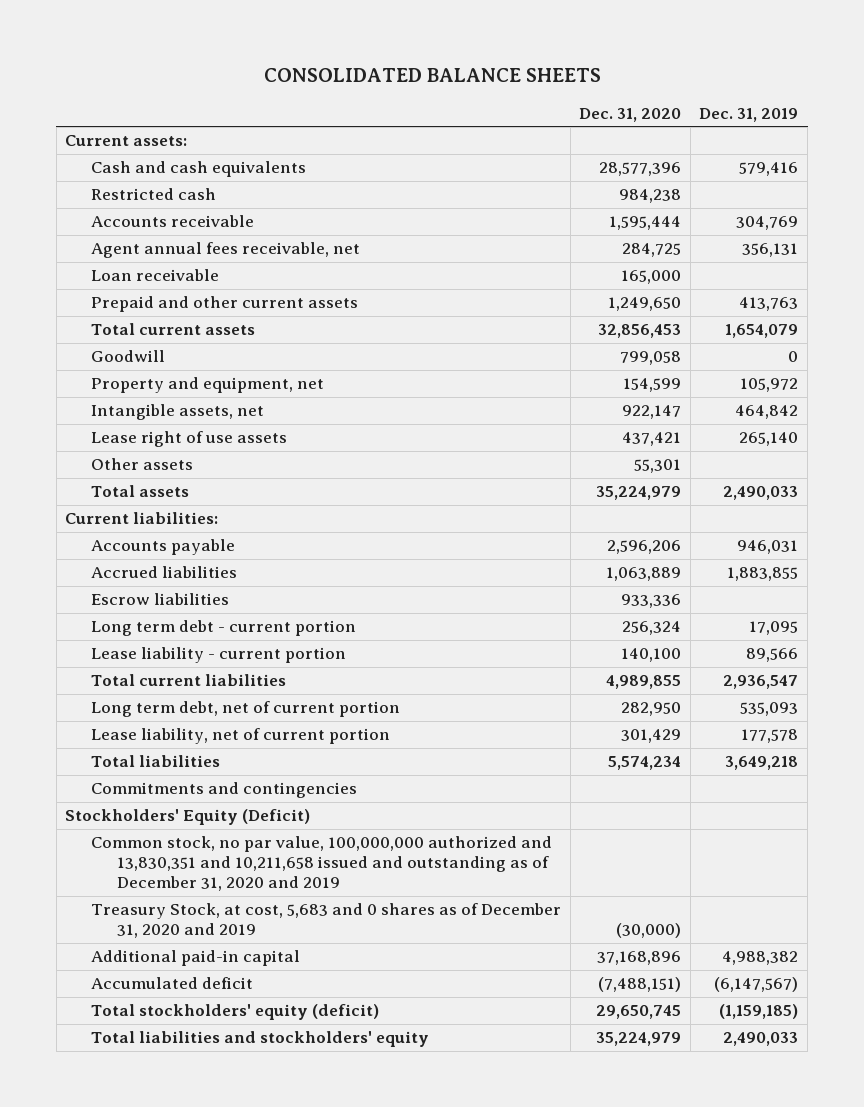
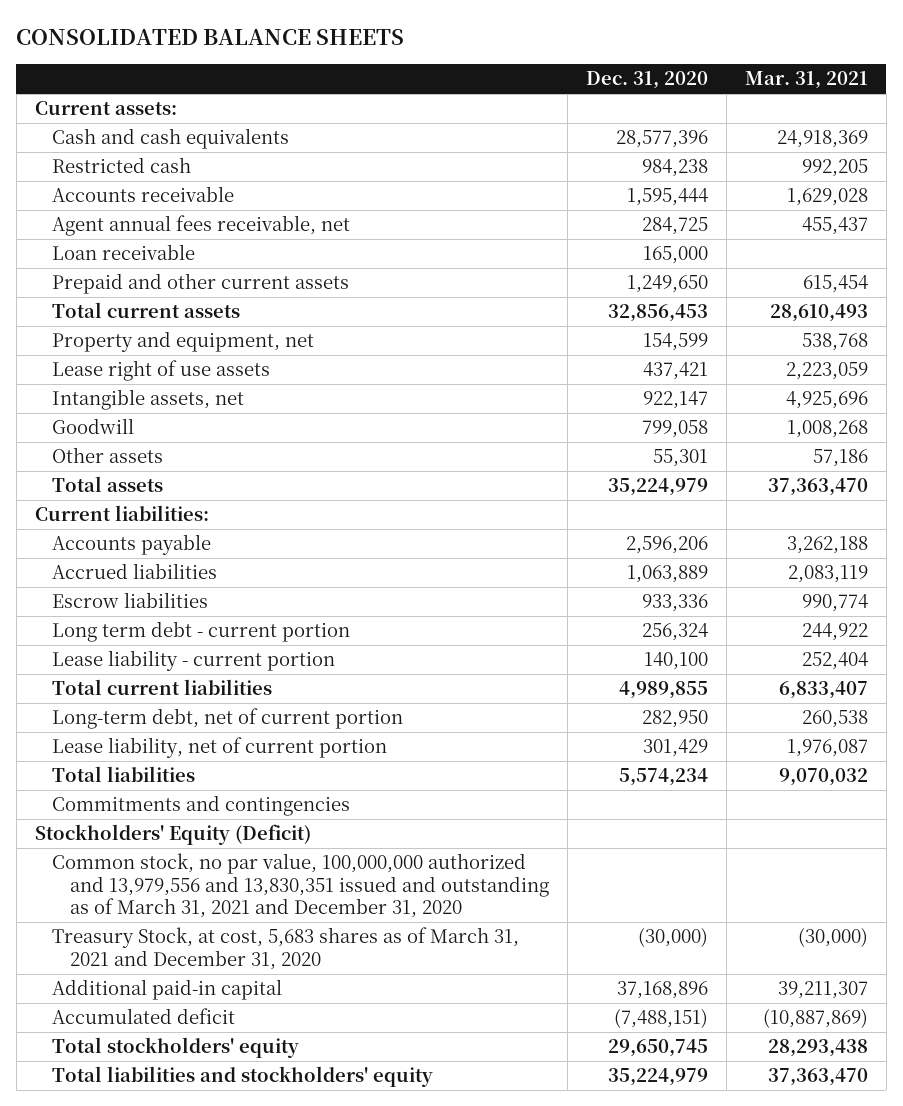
- | Dec. 31, 2020 | Dec. 31, 2019
+ | Dec. 31, 2020 | Mar. 31, 2021
moved down: Intangible assets, net | 922,147 | 4,925,696
moved down: Goodwill | 799,058 | 1,008,268
- Long term debt, net of current portion | 282,950 | 535,093
+ Long-term debt, net of current portion | 282,950 | 260,538
- Common stock, no par value, 100,000,000 authorized and 13,830,351 and 10,211,658 issued and outstanding as of December 31, 2020 and 2019
- Treasury Stock, at cost, 5,683 and 0 shares as of December 31, 2020 and 2019 | (30,000) |
+ Common stock, no par value, 100,000,000 authorized and 13,979,556 and 13,830,351 issued and outstanding as of March 31, 2021 and December 31, 2020
+ Treasury Stock, at cost, 5,683 shares as of March 31, 2021 and December 31, 2020 | (30,000) | (30,000)
- Total stockholders' equity (deficit) | 29,650,745 | (1,159,185)
+ Total stockholders' equity | 29,650,745 | 28,293,438

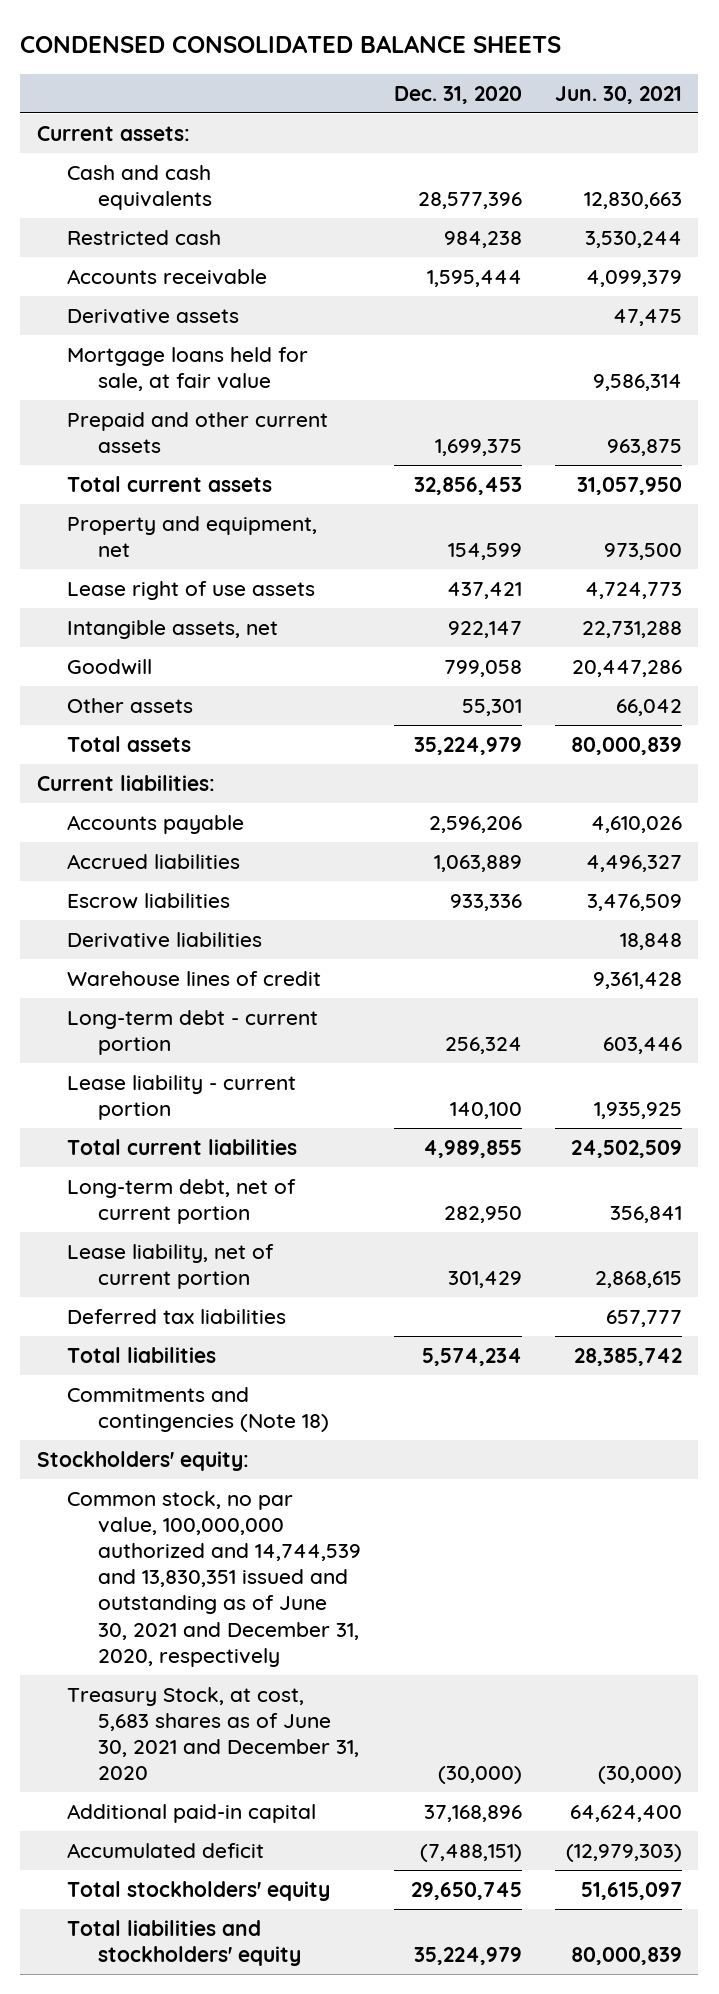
- CONSOLIDATED BALANCE SHEETS
+ CONDENSED CONSOLIDATED BALANCE SHEETS
- | Dec. 31, 2020 | Mar. 31, 2021
+ | Dec. 31, 2020 | Jun. 30, 2021
- Agent annual fees receivable, net | 284,725 | 455,437
- Loan receivable | 165,000 |
- Prepaid and other current assets | 1,249,650 | 615,454
+ Derivative assets | | 47,475
+ Mortgage loans held for sale, at fair value | | 9,586,314
+ Prepaid and other current assets | 1,699,375 | 963,875
- Long term debt - current portion | 256,324 | 244,922
+ Derivative liabilities | | 18,848
+ Warehouse lines of credit | | 9,361,428
+ Long-term debt - current portion | 256,324 | 603,446
+ Deferred tax liabilities | | 657,777
- Commitments and contingencies
- Stockholders' Equity (Deficit)
- Common stock, no par value, 100,000,000 authorized and 13,979,556 and 13,830,351 issued and outstanding as of March 31, 2021 and December 31, 2020
- Treasury Stock, at cost, 5,683 shares as of March 31, 2021 and December 31, 2020 | (30,000) | (30,000)
+ Commitments and contingencies (Note 18)
+ Stockholders' equity:
+ Common stock, no par value, 100,000,000 authorized and 14,744,539 and 13,830,351 issued and outstanding as of June 30, 2021 and December 31, 2020, respectively
+ Treasury Stock, at cost, 5,683 shares as of June 30, 2021 and December 31, 2020 | (30,000) | (30,000)

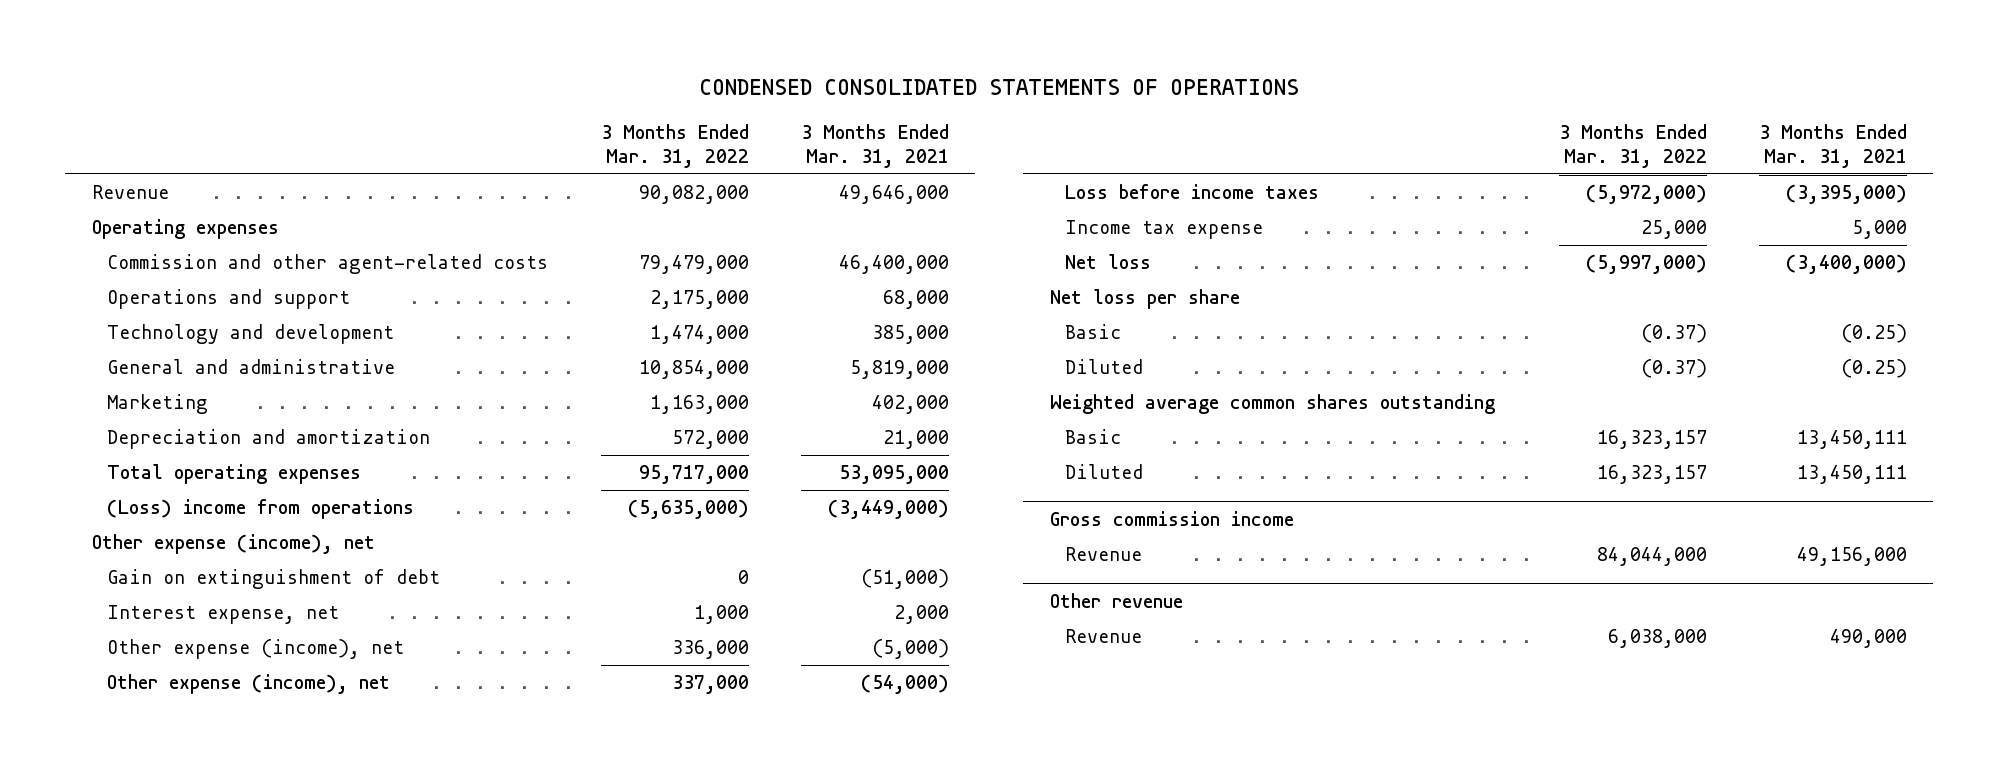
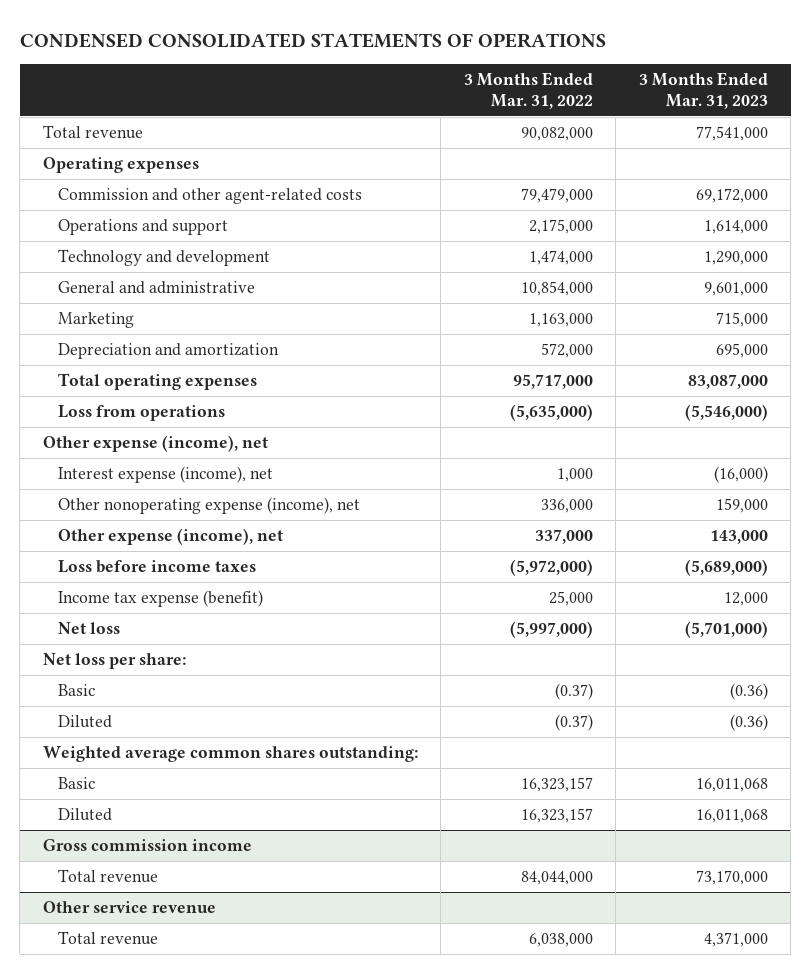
- | 3 Months Ended Mar. 31, 2022 | 3 Months Ended Mar. 31, 2021
+ | 3 Months Ended Mar. 31, 2022 | 3 Months Ended Mar. 31, 2023
- Revenue | 90,082,000 | 49,646,000
+ Total revenue | 90,082,000 | 77,541,000
- (Loss) income from operations | (5,635,000) | (3,449,000)
+ Loss from operations | (5,635,000) | (5,546,000)
- Gain on extinguishment of debt | 0 | (51,000)
- Interest expense, net | 1,000 | 2,000
- Other expense (income), net | 336,000 | (5,000)
+ Interest expense (income), net | 1,000 | (16,000)
+ Other nonoperating expense (income), net | 336,000 | 159,000
- Income tax expense | 25,000 | 5,000
+ Income tax expense (benefit) | 25,000 | 12,000
- Net loss per share
+ Net loss per share:
- Weighted average common shares outstanding
+ Weighted average common shares outstanding:
@ Gross commission income
- Revenue | 84,044,000 | 49,156,000
- Other revenue
- Revenue | 6,038,000 | 490,000
@ Gross commission income
+ Total revenue | 84,044,000 | 73,170,000
+ Other service revenue
+ Total revenue | 6,038,000 | 4,371,000

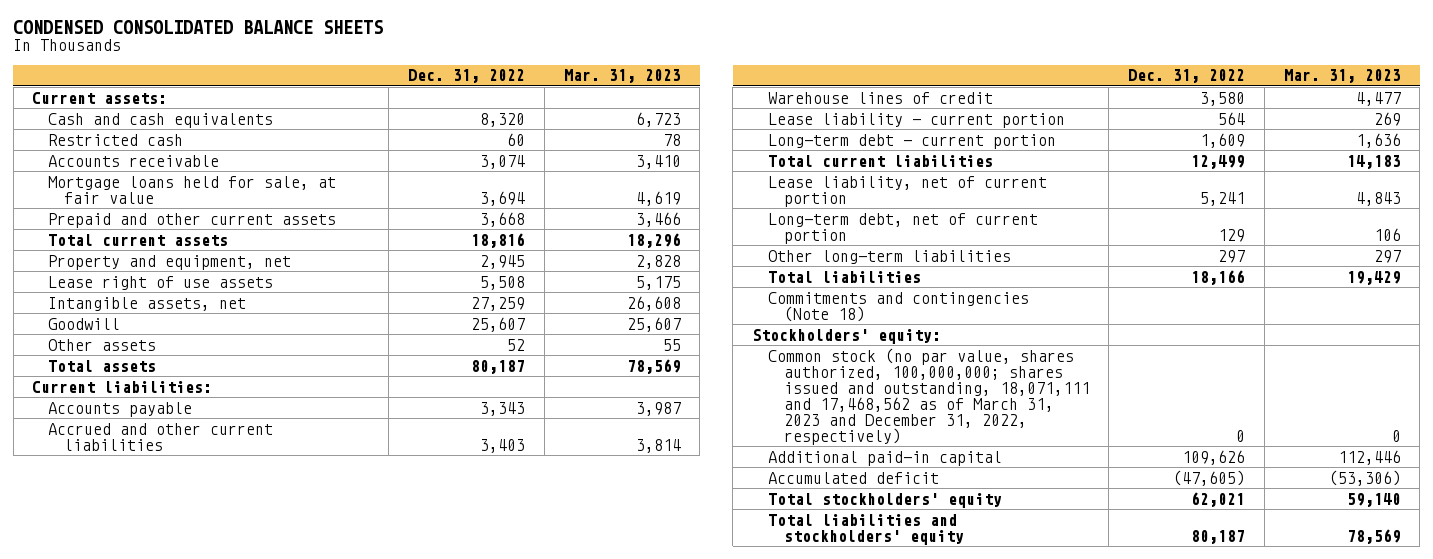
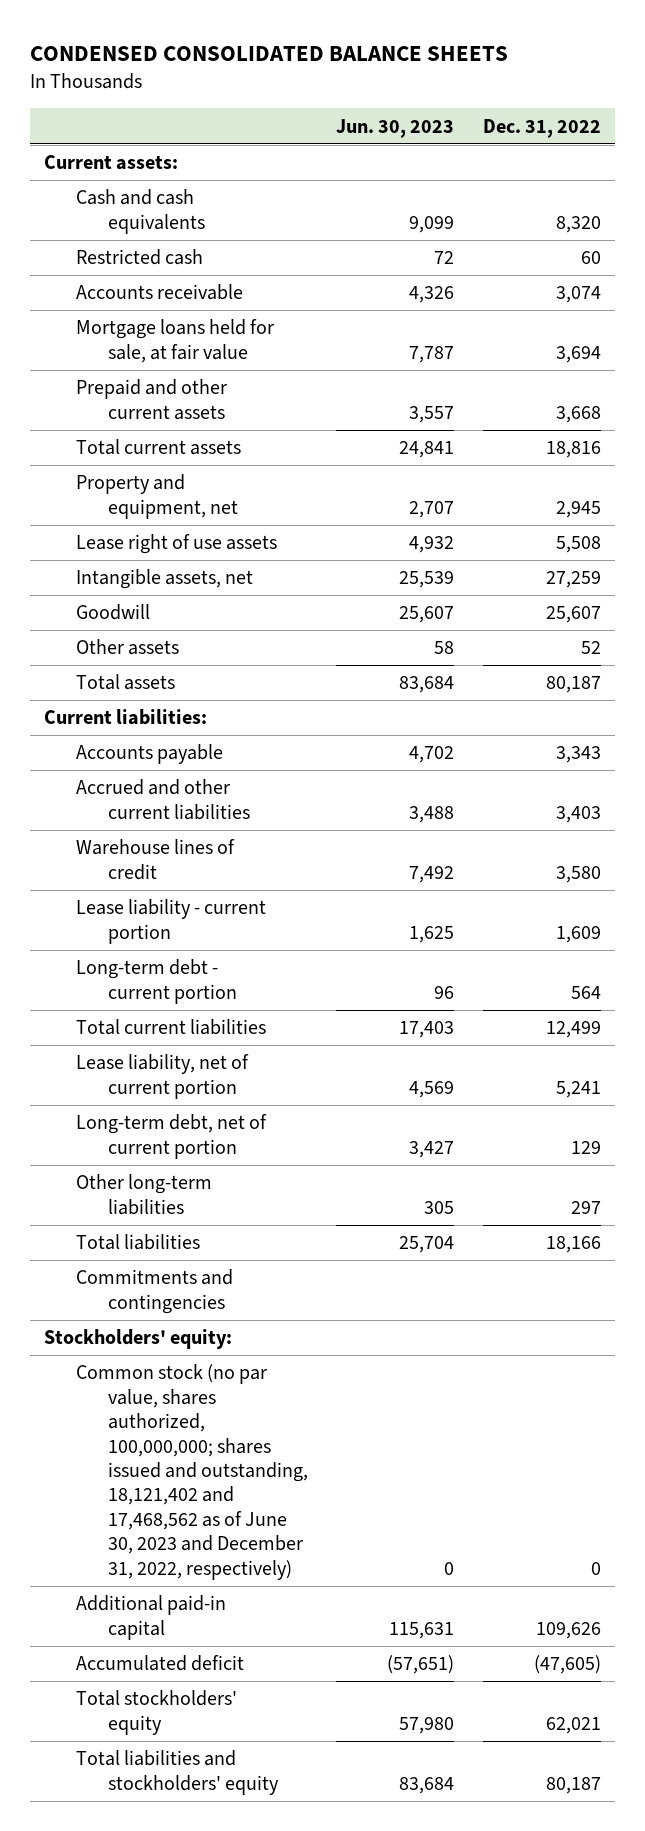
- | Dec. 31, 2022 | Mar. 31, 2023
+ | Jun. 30, 2023 | Dec. 31, 2022
- Lease liability - current portion | 564 | 269
- Long-term debt - current portion | 1,609 | 1,636
+ Lease liability - current portion | 1,625 | 1,609
+ Long-term debt - current portion | 96 | 564
- Commitments and contingencies (Note 18)
+ Commitments and contingencies
- Common stock (no par value, shares authorized, 100,000,000; shares issued and outstanding, 18,071,111 and 17,468,562 as of March 31, 2023 and December 31, 2022, respectively) | 0 | 0
+ Common stock (no par value, shares authorized, 100,000,000; shares issued and outstanding, 18,121,402 and 17,468,562 as of June 30, 2023 and December 31, 2022, respectively) | 0 | 0

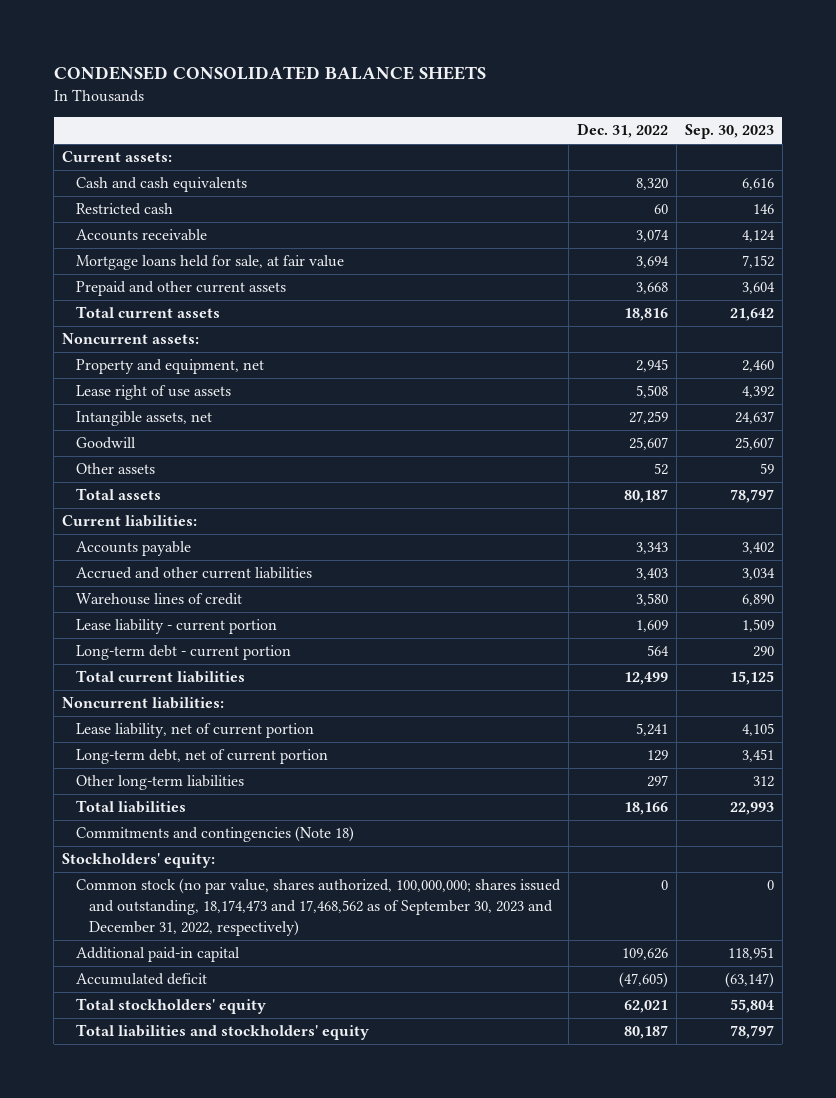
- | Jun. 30, 2023 | Dec. 31, 2022
+ | Dec. 31, 2022 | Sep. 30, 2023
+ Noncurrent assets:
+ Noncurrent liabilities:
- Commitments and contingencies
+ Commitments and contingencies (Note 18)
- Common stock (no par value, shares authorized, 100,000,000; shares issued and outstanding, 18,121,402 and 17,468,562 as of June 30, 2023 and December 31, 2022, respectively) | 0 | 0
+ Common stock (no par value, shares authorized, 100,000,000; shares issued and outstanding, 18,174,473 and 17,468,562 as of September 30, 2023 and December 31, 2022, respectively) | 0 | 0

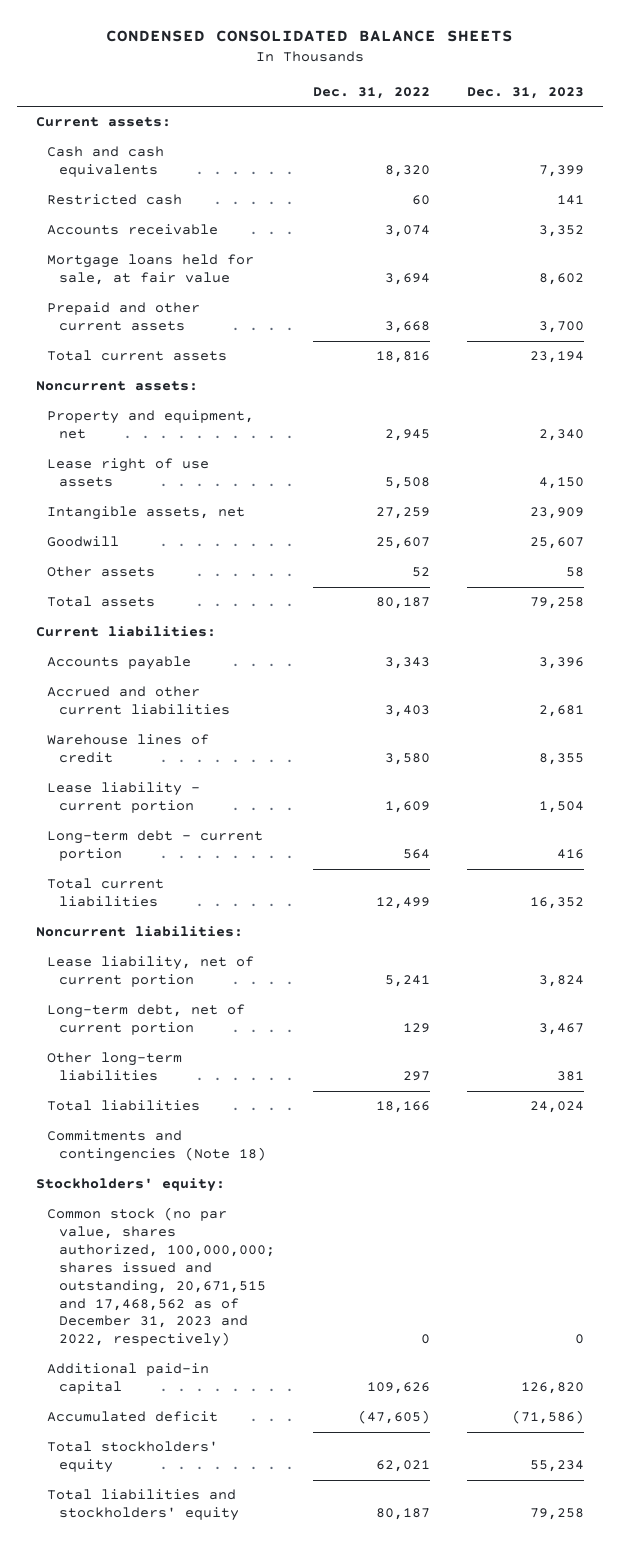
- | Dec. 31, 2022 | Sep. 30, 2023
+ | Dec. 31, 2022 | Dec. 31, 2023
- Common stock (no par value, shares authorized, 100,000,000; shares issued and outstanding, 18,174,473 and 17,468,562 as of September 30, 2023 and December 31, 2022, respectively) | 0 | 0
+ Common stock (no par value, shares authorized, 100,000,000; shares issued and outstanding, 20,671,515 and 17,468,562 as of December 31, 2023 and 2022, respectively) | 0 | 0

